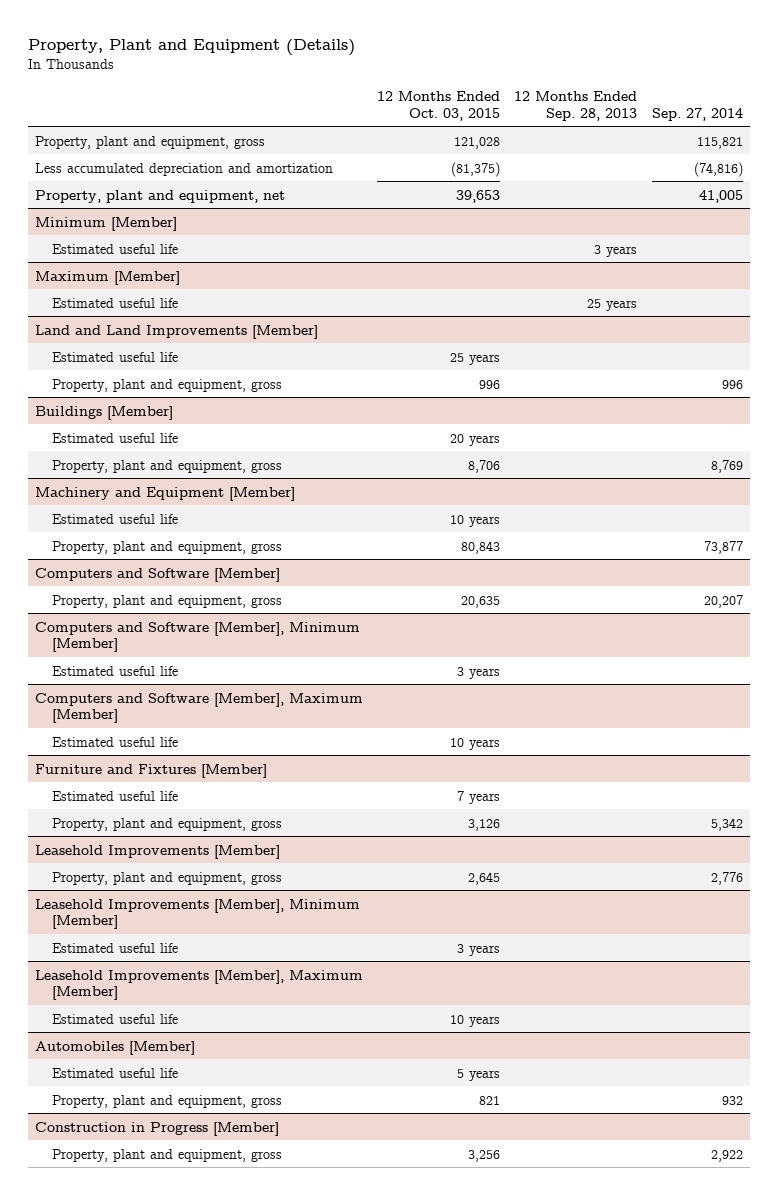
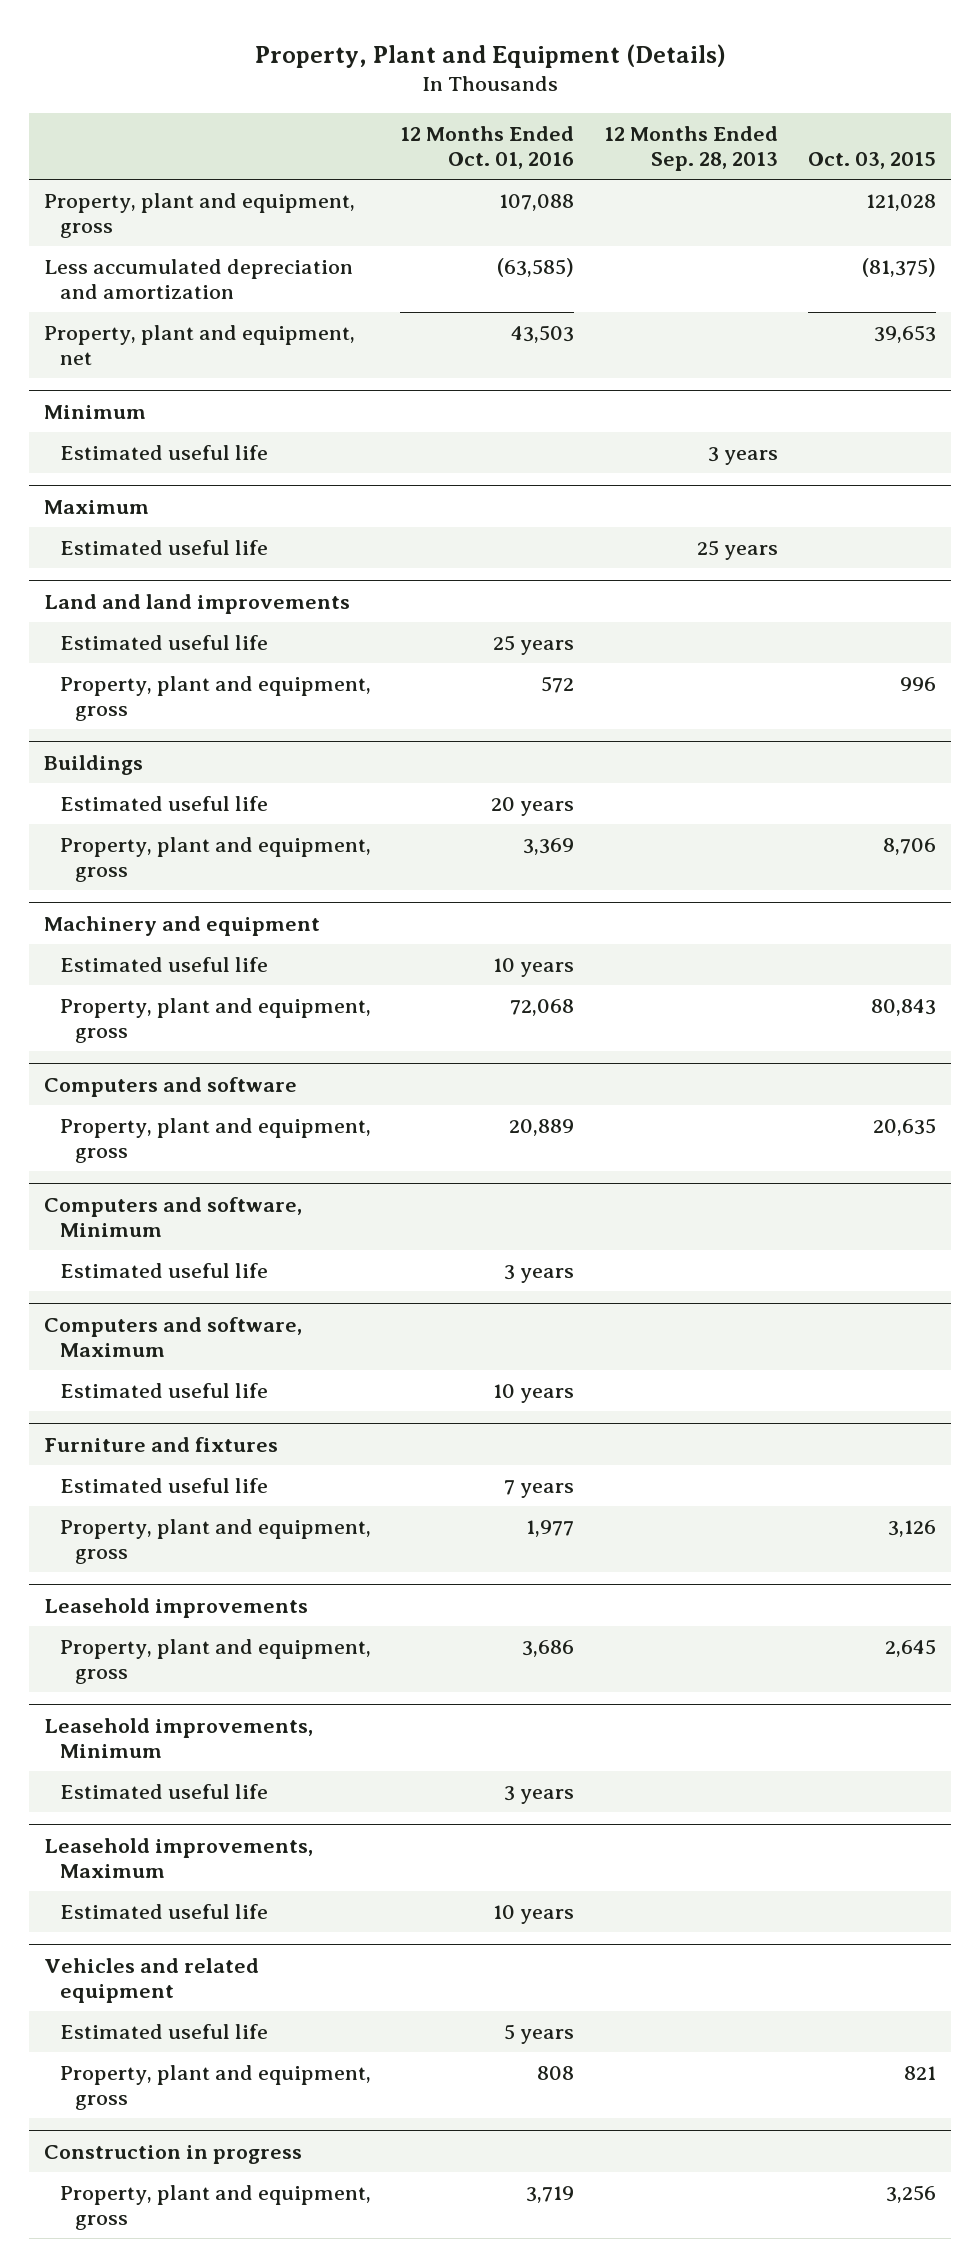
- | 12 Months Ended Oct. 03, 2015 | 12 Months Ended Sep. 28, 2013 | Sep. 27, 2014
+ | 12 Months Ended Oct. 01, 2016 | 12 Months Ended Sep. 28, 2013 | Oct. 03, 2015
- Minimum [Member]
+ Minimum
- Maximum [Member]
+ Maximum
- Land and Land Improvements [Member]
+ Land and land improvements
- Buildings [Member]
+ Buildings
- Machinery and Equipment [Member]
+ Machinery and equipment
- Computers and Software [Member]
+ Computers and software
- Computers and Software [Member], Minimum [Member]
+ Computers and software, Minimum
- Computers and Software [Member], Maximum [Member]
+ Computers and software, Maximum
- Furniture and Fixtures [Member]
+ Furniture and fixtures
- Leasehold Improvements [Member]
+ Leasehold improvements
- Leasehold Improvements [Member], Minimum [Member]
+ Leasehold improvements, Minimum
- Leasehold Improvements [Member], Maximum [Member]
+ Leasehold improvements, Maximum
- Automobiles [Member]
+ Vehicles and related equipment
- Construction in Progress [Member]
+ Construction in progress

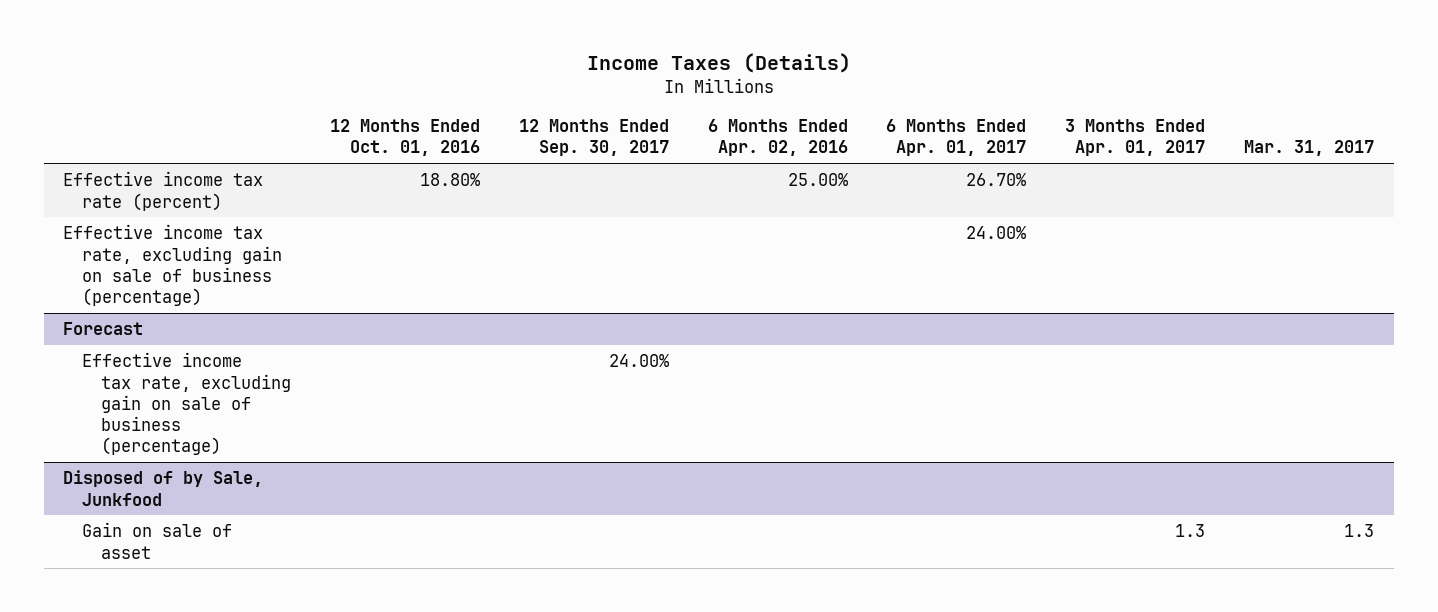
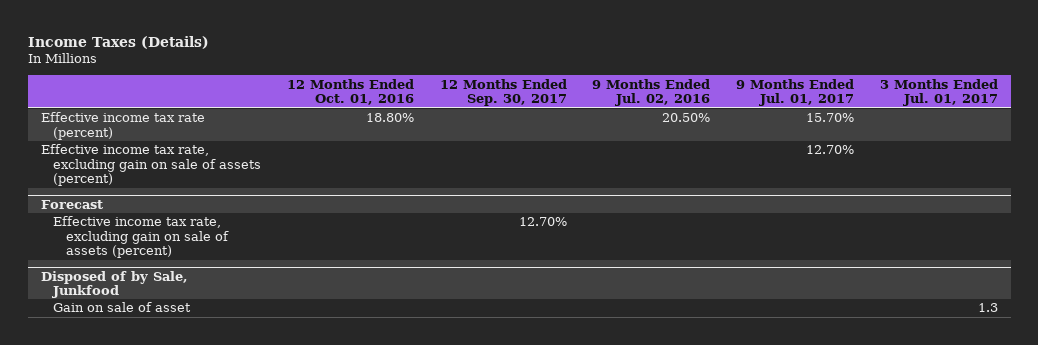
- | 12 Months Ended Oct. 01, 2016 | 12 Months Ended Sep. 30, 2017 | 6 Months Ended Apr. 02, 2016 | 6 Months Ended Apr. 01, 2017 | 3 Months Ended Apr. 01, 2017 | Mar. 31, 2017
+ | 12 Months Ended Oct. 01, 2016 | 12 Months Ended Sep. 30, 2017 | 9 Months Ended Jul. 02, 2016 | 9 Months Ended Jul. 01, 2017 | 3 Months Ended Jul. 01, 2017
- Effective income tax rate, excluding gain on sale of business (percentage) | | | | 24.00% | |
+ Effective income tax rate, excluding gain on sale of assets (percent) | | | | 12.70% |
@ Forecast
- Effective income tax rate, excluding gain on sale of business (percentage) | | 24.00% | | | |
+ Effective income tax rate, excluding gain on sale of assets (percent) | | 12.70% | | |

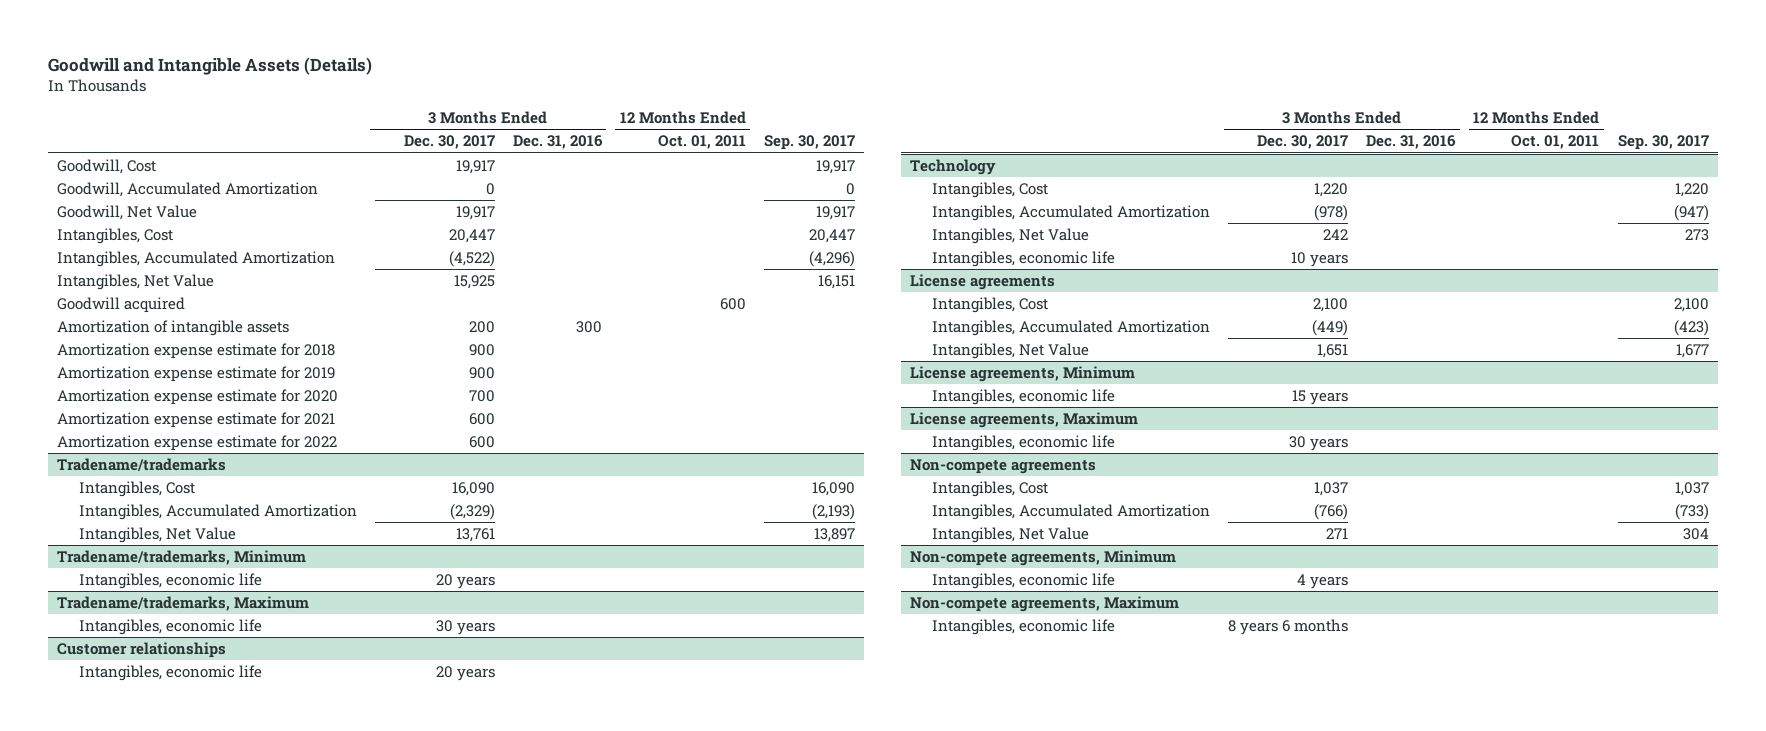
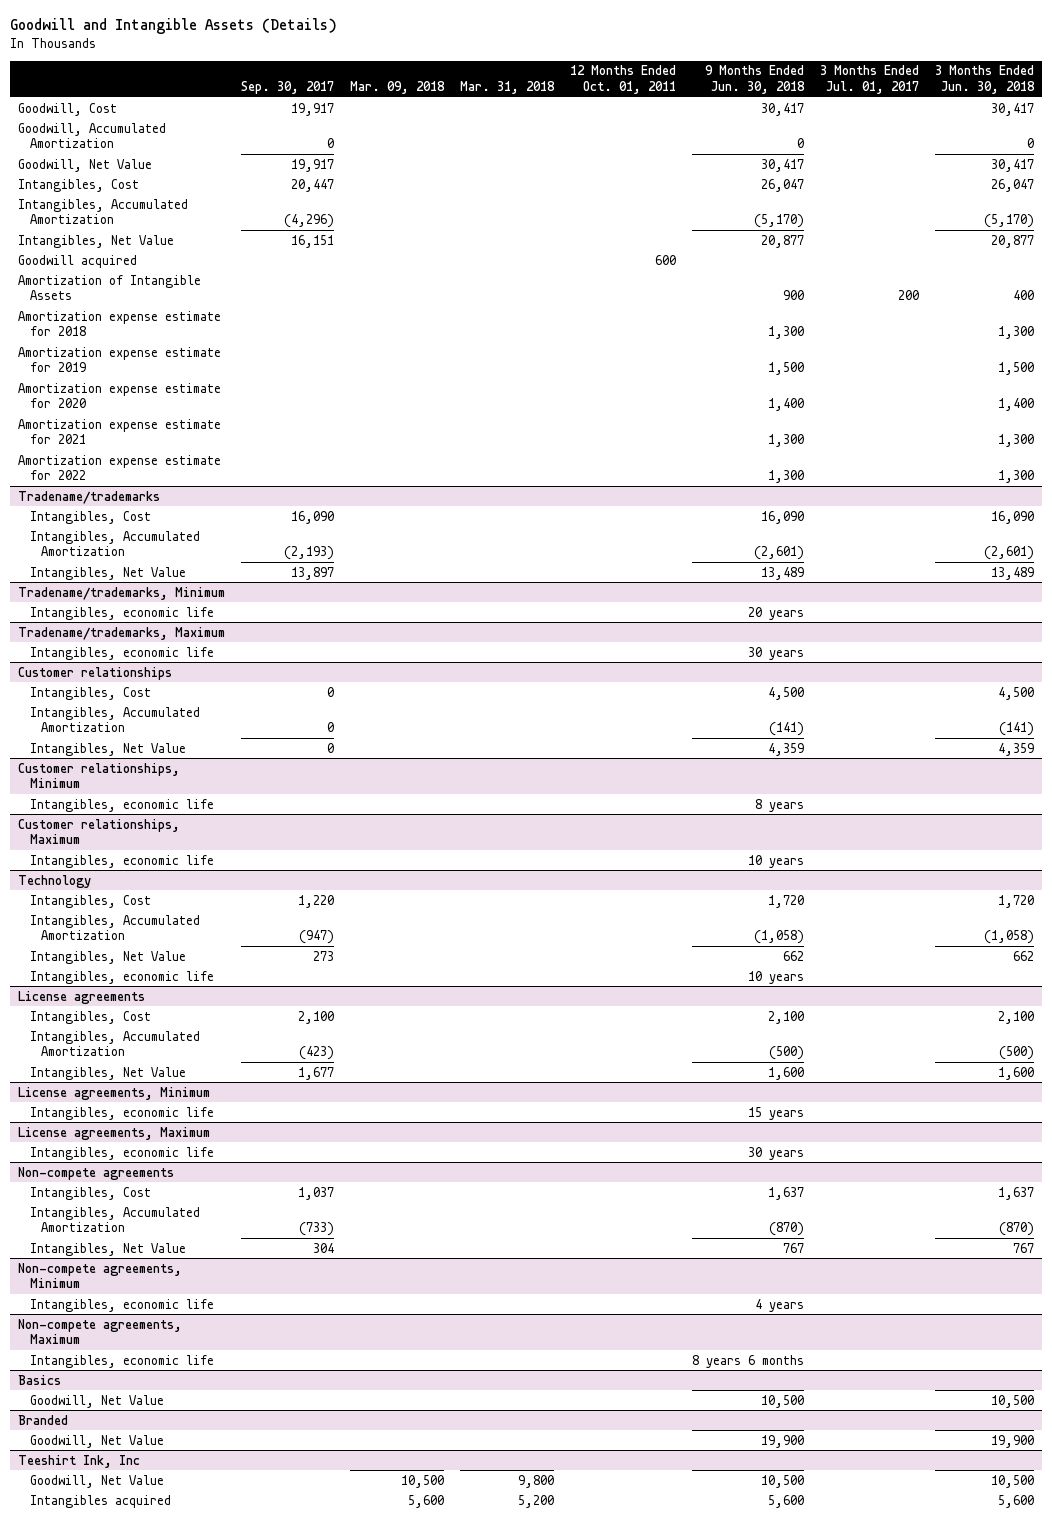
- | 3 Months Ended Dec. 30, 2017 | 3 Months Ended Dec. 31, 2016 | 12 Months Ended Oct. 01, 2011 | Sep. 30, 2017
+ | Sep. 30, 2017 | Mar. 09, 2018 | Mar. 31, 2018 | 12 Months Ended Oct. 01, 2011 | 9 Months Ended Jun. 30, 2018 | 3 Months Ended Jul. 01, 2017 | 3 Months Ended Jun. 30, 2018
- Amortization of intangible assets | 200 | 300 | |
+ Amortization of Intangible Assets | | | | | 900 | 200 | 400
@ Customer relationships
- Intangibles, economic life | 20 years | | |
+ Intangibles, Cost | 0 | | | | 4,500 | | 4,500
+ Intangibles, Accumulated Amortization | 0 | | | | (141) | | (141)
+ Intangibles, Net Value | 0 | | | | 4,359 | | 4,359
+ Customer relationships, Minimum
+ Intangibles, economic life | | | | | 8 years | |
+ Customer relationships, Maximum
+ Intangibles, economic life | | | | | 10 years | |
+ Basics
+ Goodwill, Net Value | | | | | 10,500 | | 10,500
+ Branded
+ Goodwill, Net Value | | | | | 19,900 | | 19,900
+ Teeshirt Ink, Inc
+ Goodwill, Net Value | | 10,500 | 9,800 | | 10,500 | | 10,500
+ Intangibles acquired | | 5,600 | 5,200 | | 5,600 | | 5,600

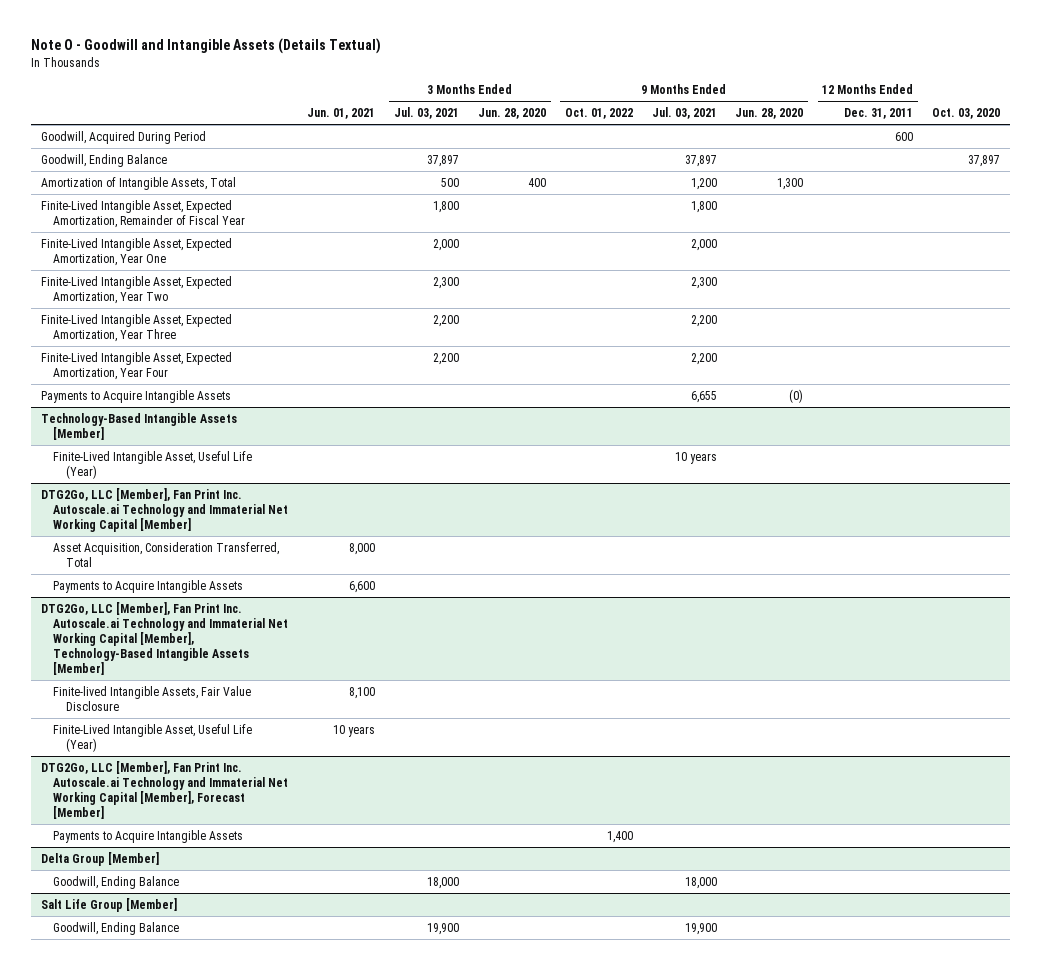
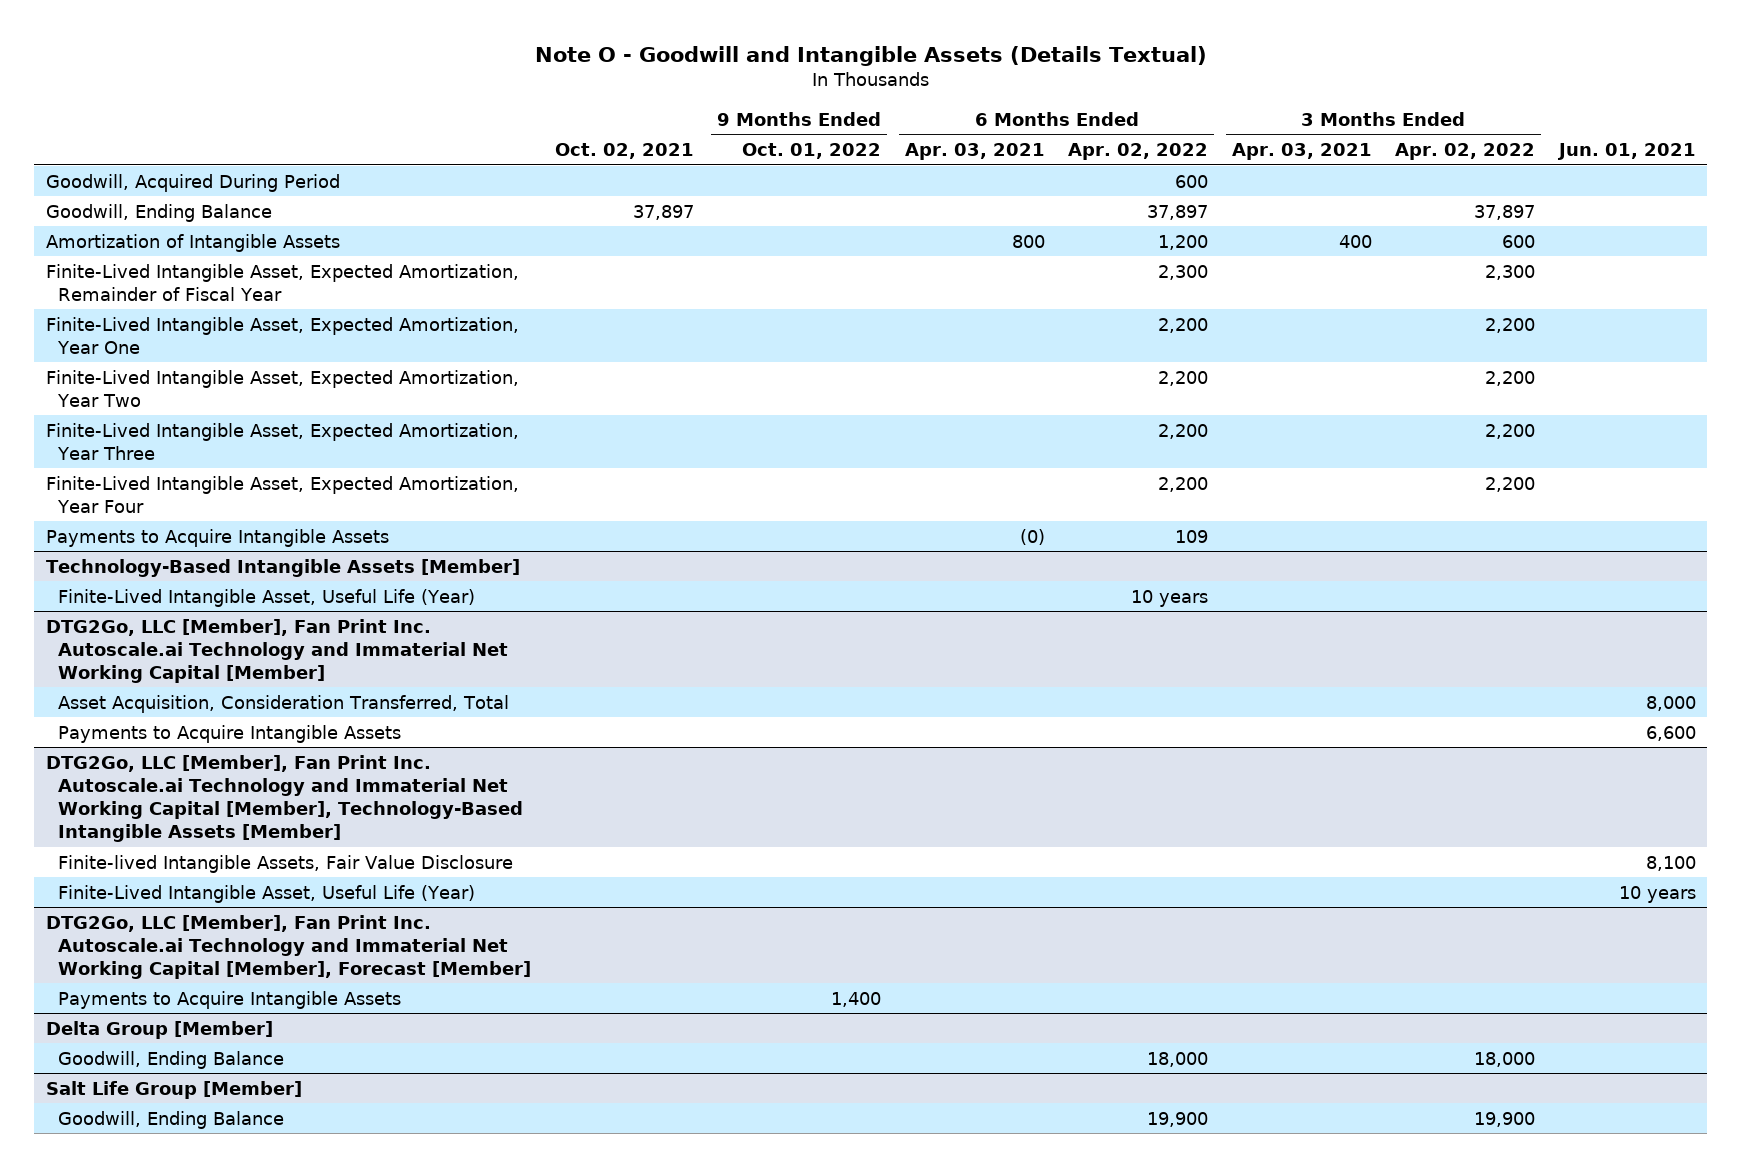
- | Jun. 01, 2021 | 3 Months Ended Jul. 03, 2021 | 3 Months Ended Jun. 28, 2020 | 9 Months Ended Oct. 01, 2022 | 9 Months Ended Jul. 03, 2021 | 9 Months Ended Jun. 28, 2020 | 12 Months Ended Dec. 31, 2011 | Oct. 03, 2020
+ | Oct. 02, 2021 | 9 Months Ended Oct. 01, 2022 | 6 Months Ended Apr. 03, 2021 | 6 Months Ended Apr. 02, 2022 | 3 Months Ended Apr. 03, 2021 | 3 Months Ended Apr. 02, 2022 | Jun. 01, 2021
- Amortization of Intangible Assets, Total | | 500 | 400 | | 1,200 | 1,300 | |
+ Amortization of Intangible Assets | | | 800 | 1,200 | 400 | 600 |

